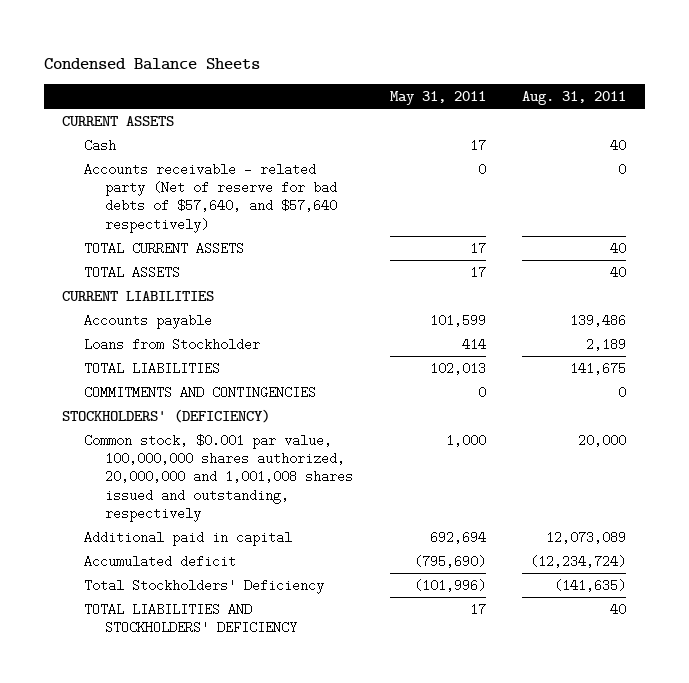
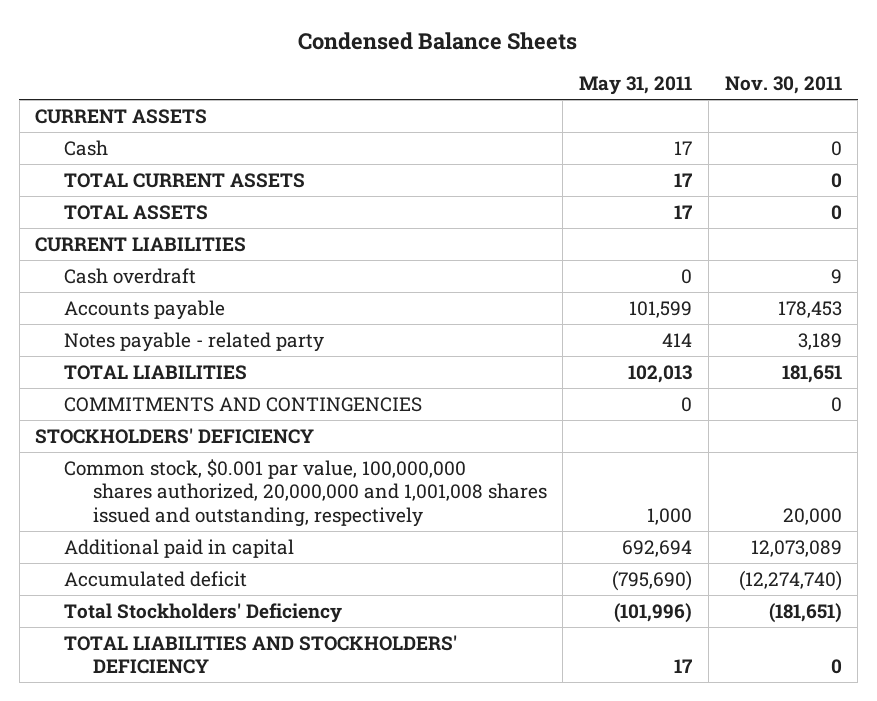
- | May 31, 2011 | Aug. 31, 2011
+ | May 31, 2011 | Nov. 30, 2011
- Accounts receivable - related party (Net of reserve for bad debts of $57,640, and $57,640 respectively) | 0 | 0
+ Cash overdraft | 0 | 9
- Loans from Stockholder | 414 | 2,189
+ Notes payable - related party | 414 | 3,189
- STOCKHOLDERS' (DEFICIENCY)
+ STOCKHOLDERS' DEFICIENCY

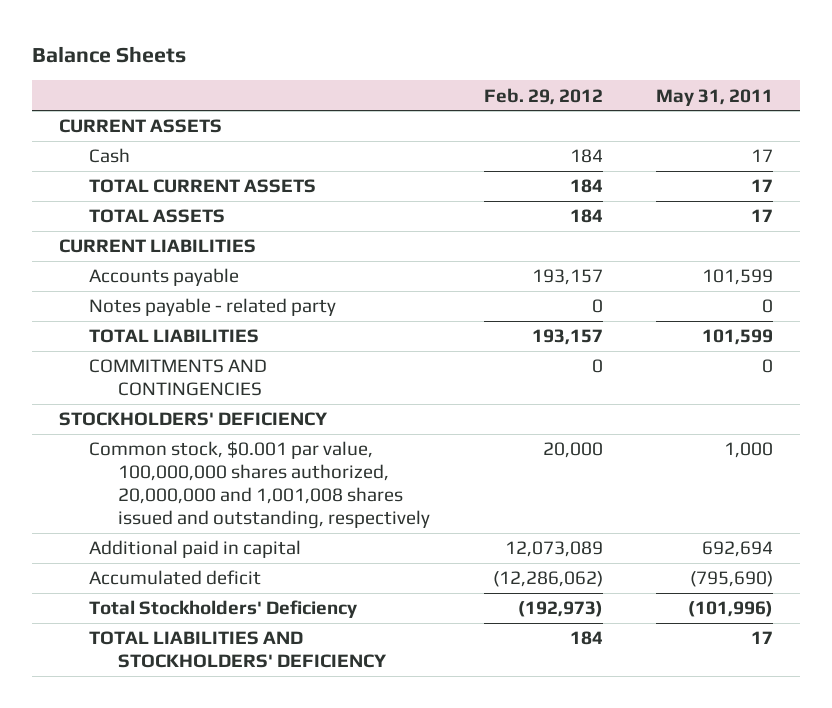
- Condensed Balance Sheets
+ Balance Sheets
- | May 31, 2011 | Nov. 30, 2011
+ | Feb. 29, 2012 | May 31, 2011
- Cash overdraft | 0 | 9
- Notes payable - related party | 414 | 3,189
- TOTAL LIABILITIES | 102,013 | 181,651
+ Notes payable - related party | 0 | 0
+ TOTAL LIABILITIES | 193,157 | 101,599

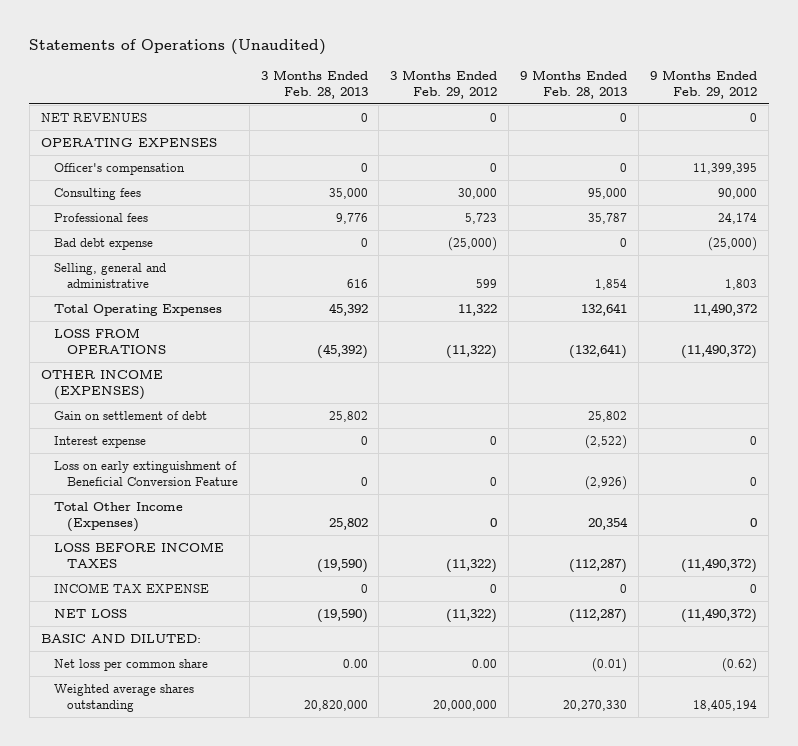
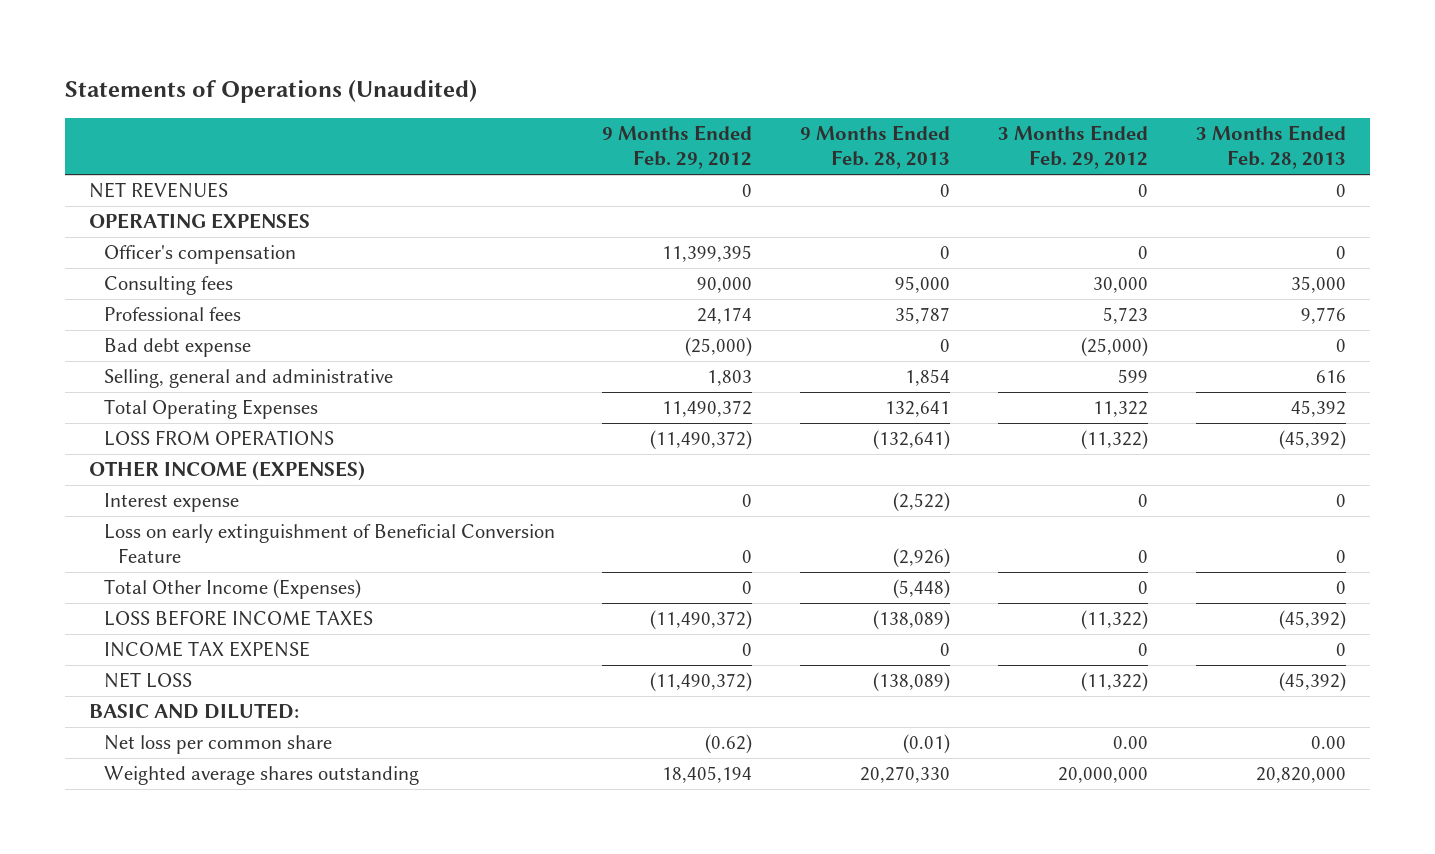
- | 3 Months Ended Feb. 28, 2013 | 3 Months Ended Feb. 29, 2012 | 9 Months Ended Feb. 28, 2013 | 9 Months Ended Feb. 29, 2012
+ | 9 Months Ended Feb. 29, 2012 | 9 Months Ended Feb. 28, 2013 | 3 Months Ended Feb. 29, 2012 | 3 Months Ended Feb. 28, 2013
- Gain on settlement of debt | 25,802 | | 25,802 |
- Total Other Income (Expenses) | 25,802 | 0 | 20,354 | 0
- LOSS BEFORE INCOME TAXES | (19,590) | (11,322) | (112,287) | (11,490,372)
+ Total Other Income (Expenses) | 0 | (5,448) | 0 | 0
+ LOSS BEFORE INCOME TAXES | (11,490,372) | (138,089) | (11,322) | (45,392)
- NET LOSS | (19,590) | (11,322) | (112,287) | (11,490,372)
+ NET LOSS | (11,490,372) | (138,089) | (11,322) | (45,392)

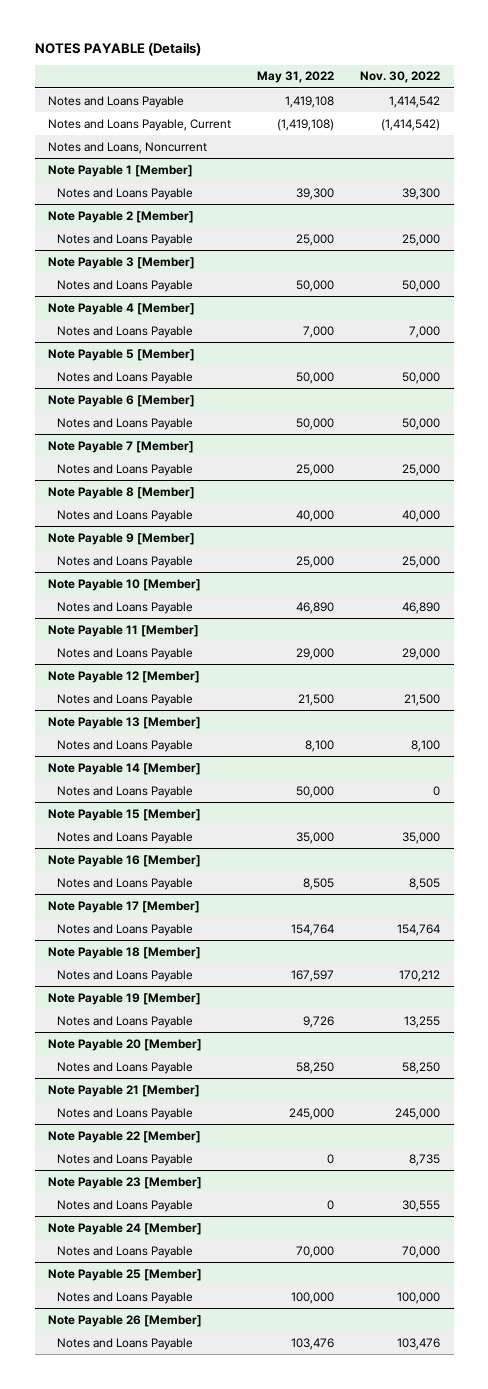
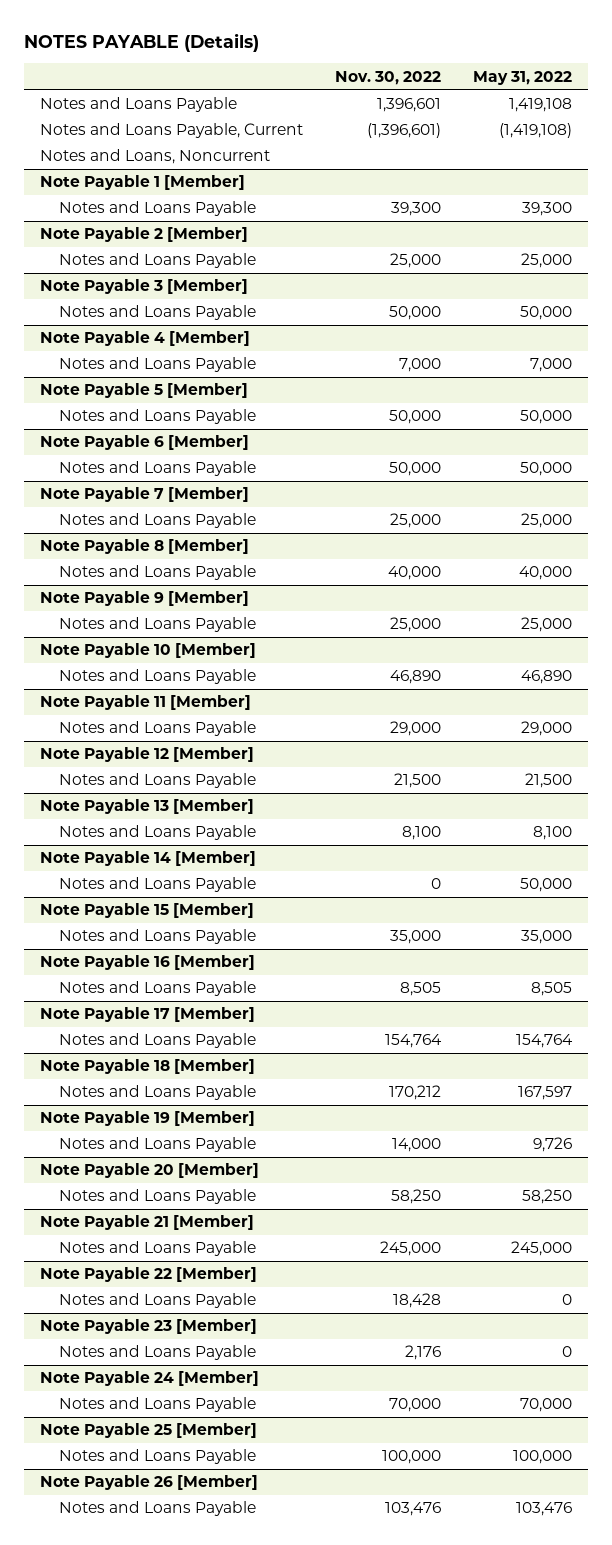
- | May 31, 2022 | Nov. 30, 2022
+ | Nov. 30, 2022 | May 31, 2022
- Notes and Loans Payable | 1,419,108 | 1,414,542
- Notes and Loans Payable, Current | (1,419,108) | (1,414,542)
+ Notes and Loans Payable | 1,396,601 | 1,419,108
+ Notes and Loans Payable, Current | (1,396,601) | (1,419,108)
@ Note Payable 19 [Member]
- Notes and Loans Payable | 9,726 | 13,255
+ Notes and Loans Payable | 14,000 | 9,726
@ Note Payable 22 [Member]
- Notes and Loans Payable | 0 | 8,735
+ Notes and Loans Payable | 18,428 | 0
@ Note Payable 23 [Member]
- Notes and Loans Payable | 0 | 30,555
+ Notes and Loans Payable | 2,176 | 0

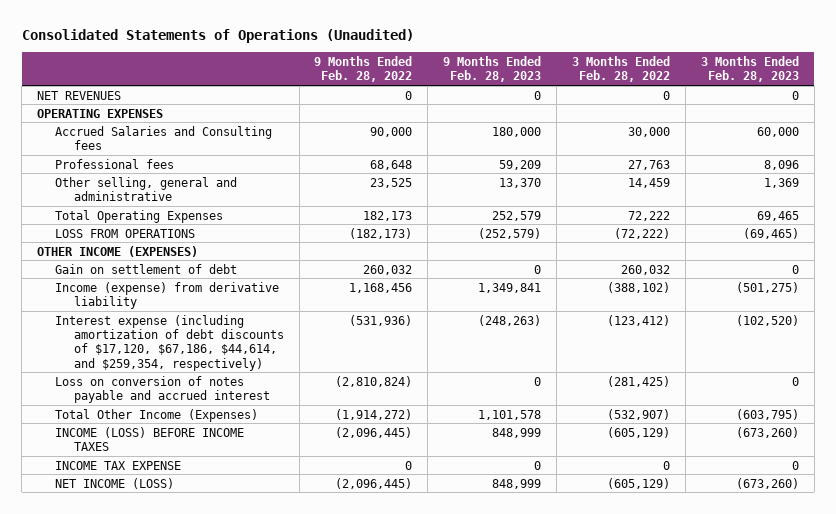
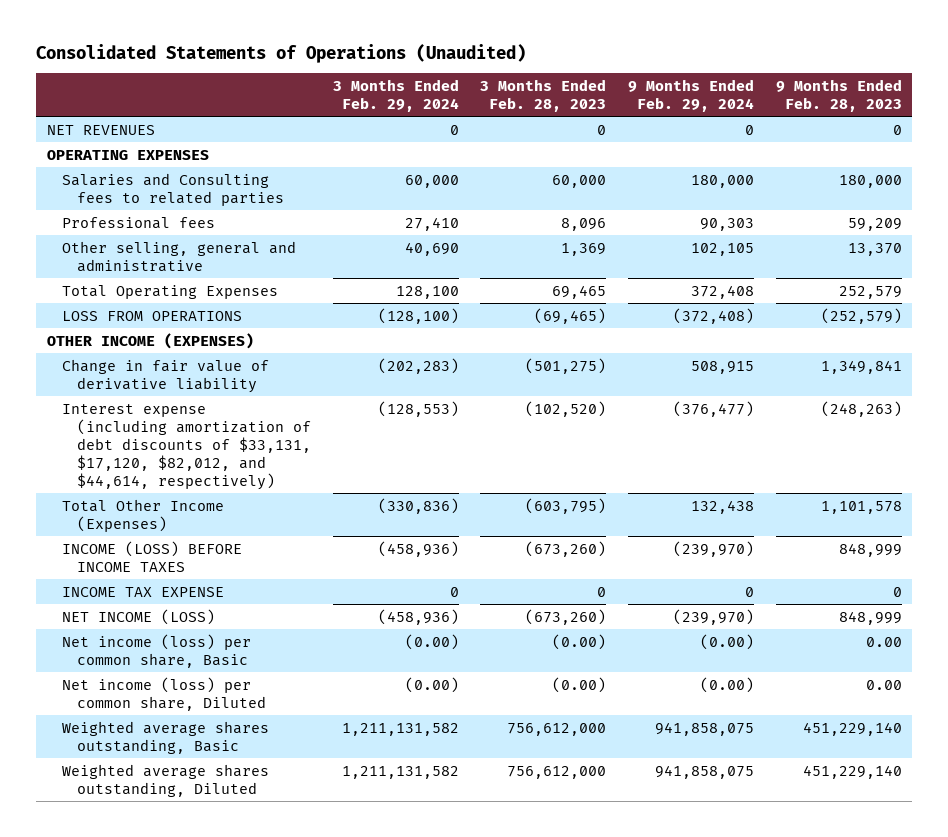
- | 9 Months Ended Feb. 28, 2022 | 9 Months Ended Feb. 28, 2023 | 3 Months Ended Feb. 28, 2022 | 3 Months Ended Feb. 28, 2023
+ | 3 Months Ended Feb. 29, 2024 | 3 Months Ended Feb. 28, 2023 | 9 Months Ended Feb. 29, 2024 | 9 Months Ended Feb. 28, 2023
- Accrued Salaries and Consulting fees | 90,000 | 180,000 | 30,000 | 60,000
+ Salaries and Consulting fees to related parties | 60,000 | 60,000 | 180,000 | 180,000
- Gain on settlement of debt | 260,032 | 0 | 260,032 | 0
- Income (expense) from derivative liability | 1,168,456 | 1,349,841 | (388,102) | (501,275)
- Interest expense (including amortization of debt discounts of $17,120, $67,186, $44,614, and $259,354, respectively) | (531,936) | (248,263) | (123,412) | (102,520)
- Loss on conversion of notes payable and accrued interest | (2,810,824) | 0 | (281,425) | 0
+ Change in fair value of derivative liability | (202,283) | (501,275) | 508,915 | 1,349,841
+ Interest expense (including amortization of debt discounts of $33,131, $17,120, $82,012, and $44,614, respectively) | (128,553) | (102,520) | (376,477) | (248,263)
+ Net income (loss) per common share, Basic | (0.00) | (0.00) | (0.00) | 0.00
+ Net income (loss) per common share, Diluted | (0.00) | (0.00) | (0.00) | 0.00
+ Weighted average shares outstanding, Basic | 1,211,131,582 | 756,612,000 | 941,858,075 | 451,229,140
+ Weighted average shares outstanding, Diluted | 1,211,131,582 | 756,612,000 | 941,858,075 | 451,229,140

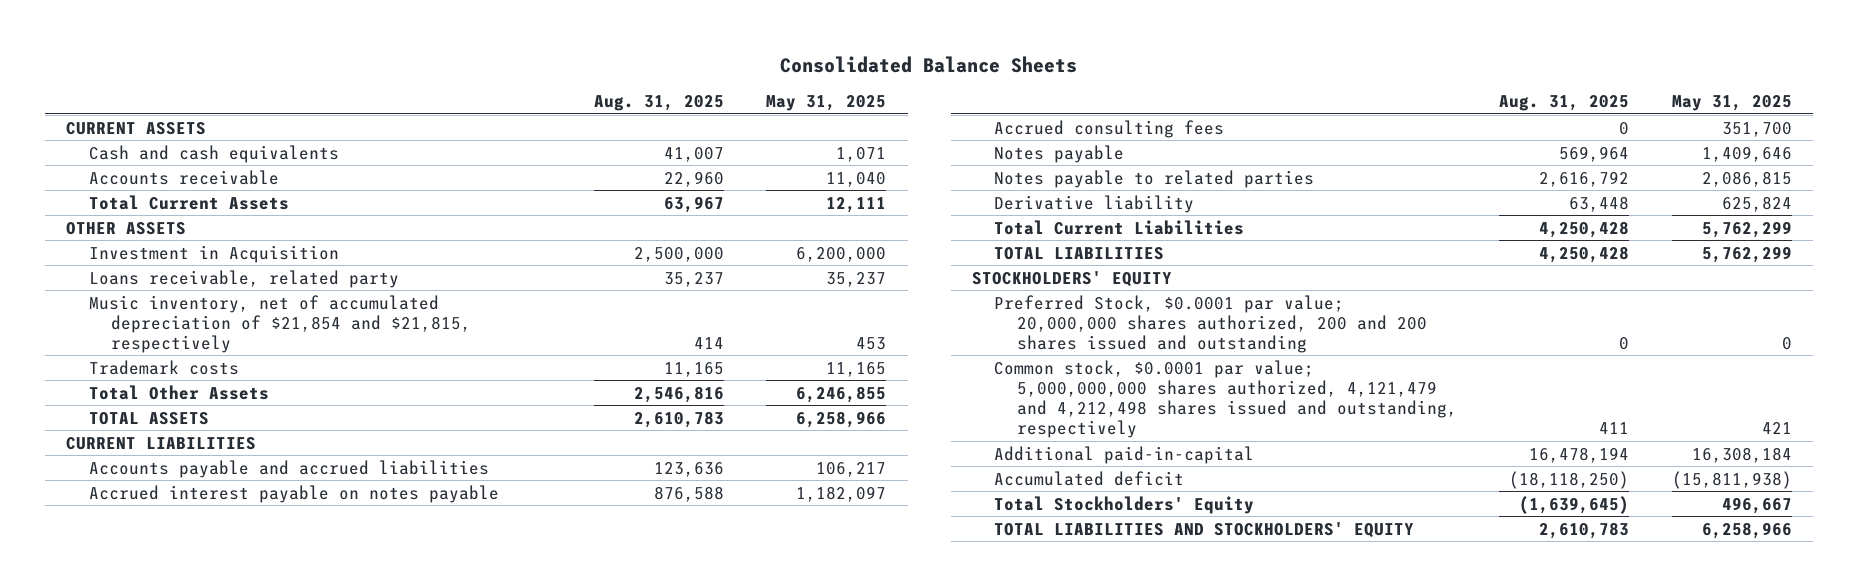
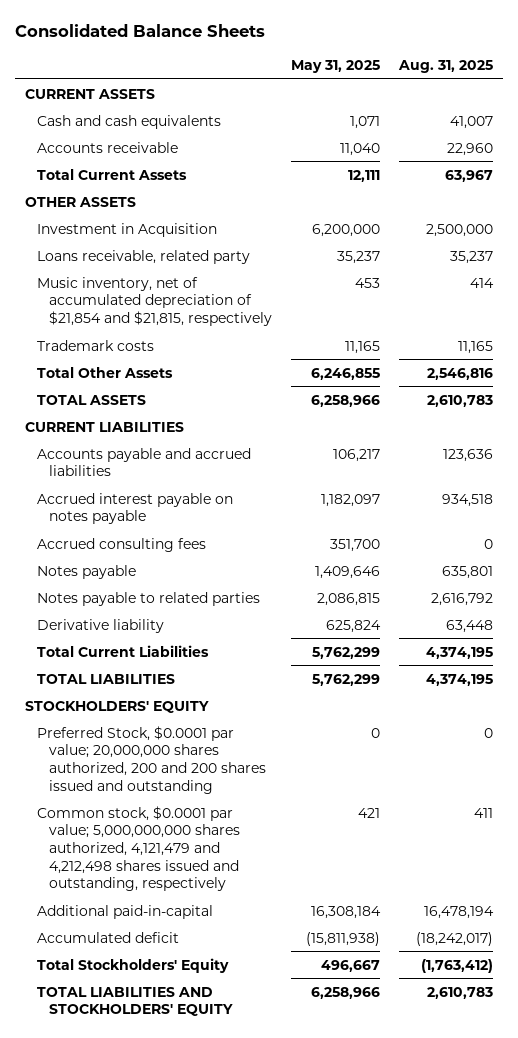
- | Aug. 31, 2025 | May 31, 2025
+ | May 31, 2025 | Aug. 31, 2025
- Accrued interest payable on notes payable | 876,588 | 1,182,097
+ Accrued interest payable on notes payable | 1,182,097 | 934,518
- Notes payable | 569,964 | 1,409,646
+ Notes payable | 1,409,646 | 635,801
- Total Current Liabilities | 4,250,428 | 5,762,299
- TOTAL LIABILITIES | 4,250,428 | 5,762,299
+ Total Current Liabilities | 5,762,299 | 4,374,195
+ TOTAL LIABILITIES | 5,762,299 | 4,374,195
- Accumulated deficit | (18,118,250) | (15,811,938)
- Total Stockholders' Equity | (1,639,645) | 496,667
+ Accumulated deficit | (15,811,938) | (18,242,017)
+ Total Stockholders' Equity | 496,667 | (1,763,412)

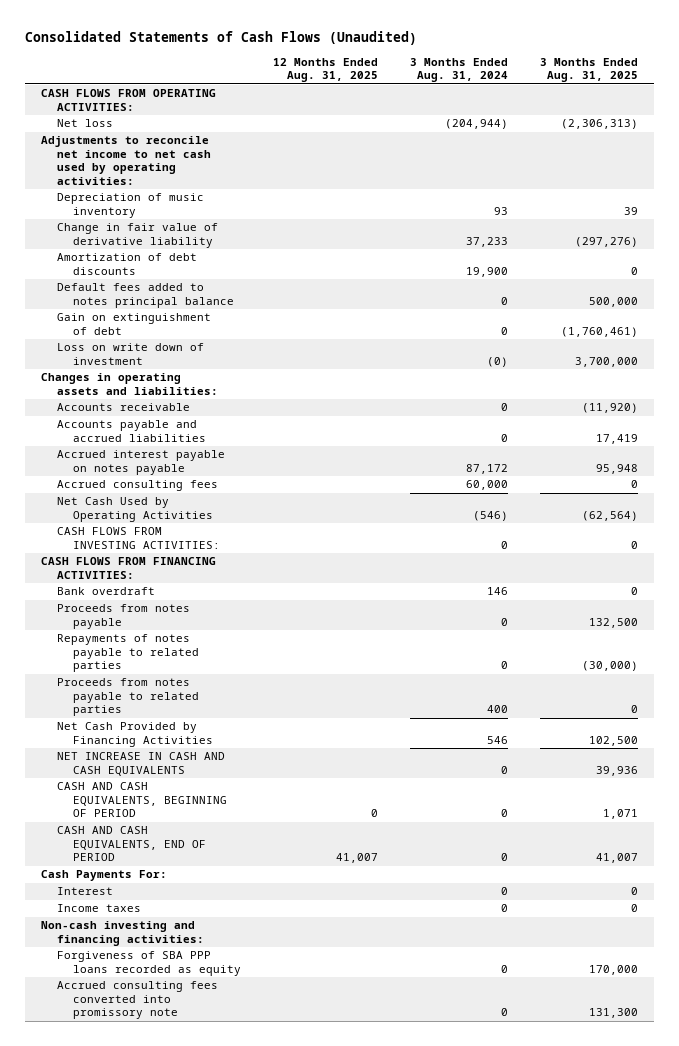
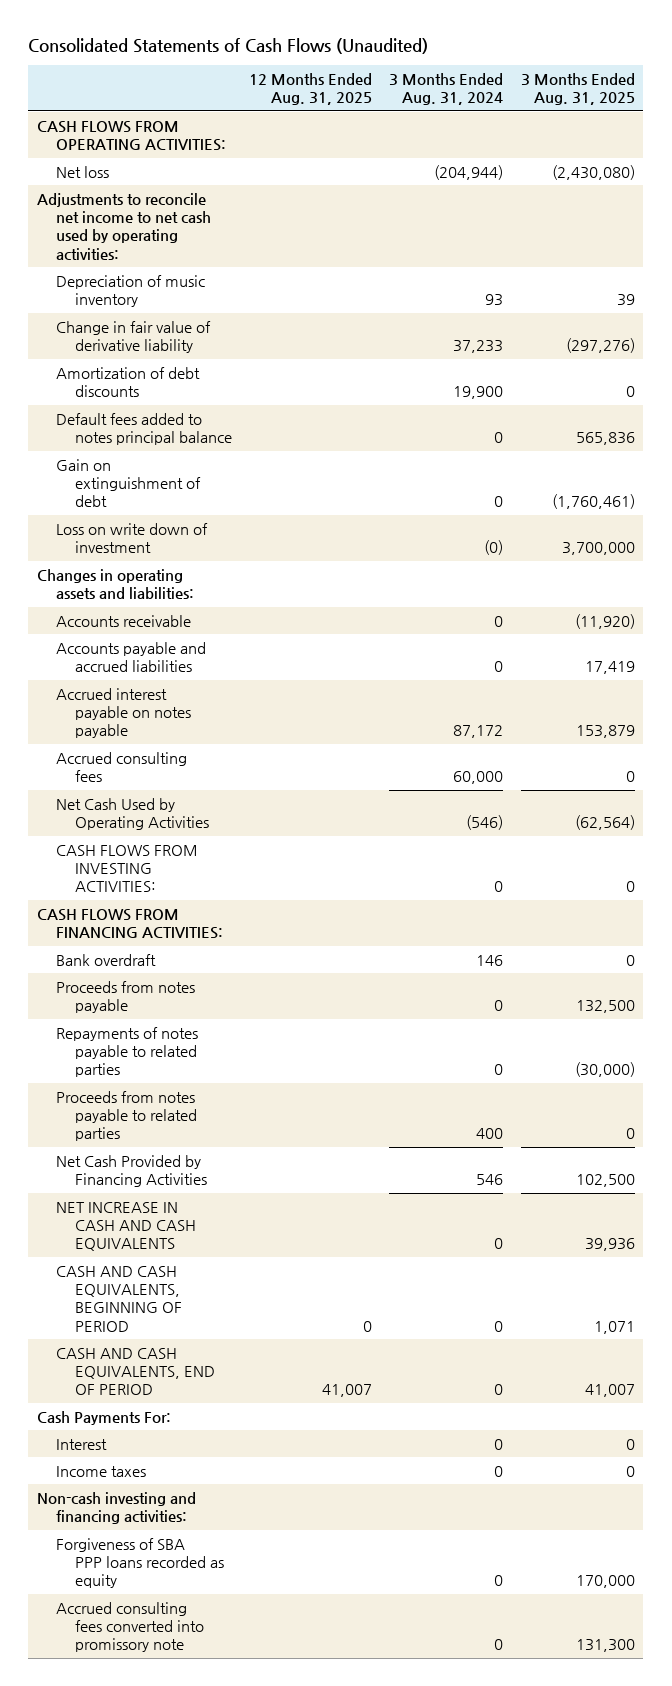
- Net loss | | (204,944) | (2,306,313)
+ Net loss | | (204,944) | (2,430,080)
- Default fees added to notes principal balance | | 0 | 500,000
+ Default fees added to notes principal balance | | 0 | 565,836
- Accrued interest payable on notes payable | | 87,172 | 95,948
+ Accrued interest payable on notes payable | | 87,172 | 153,879

